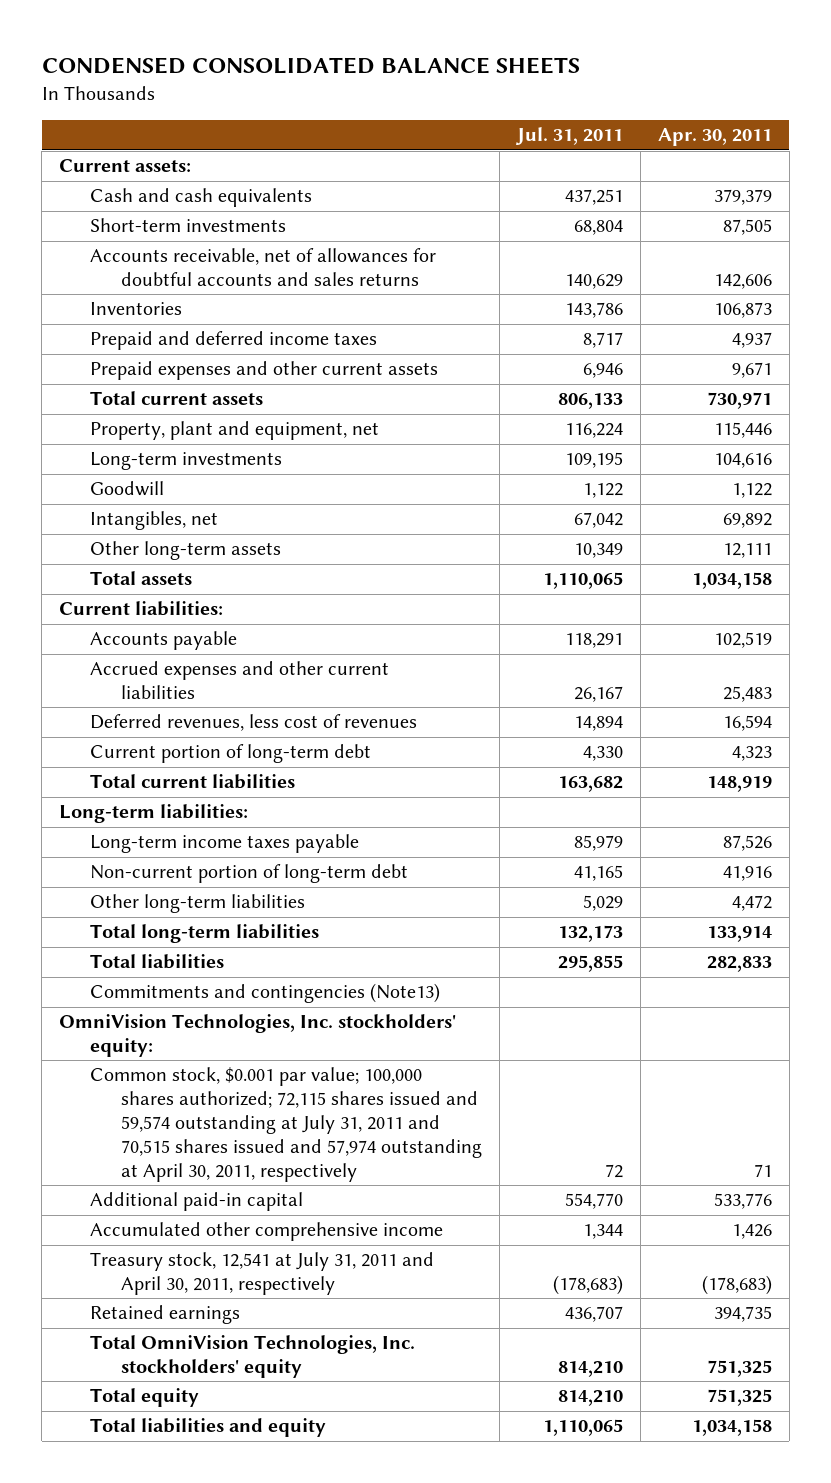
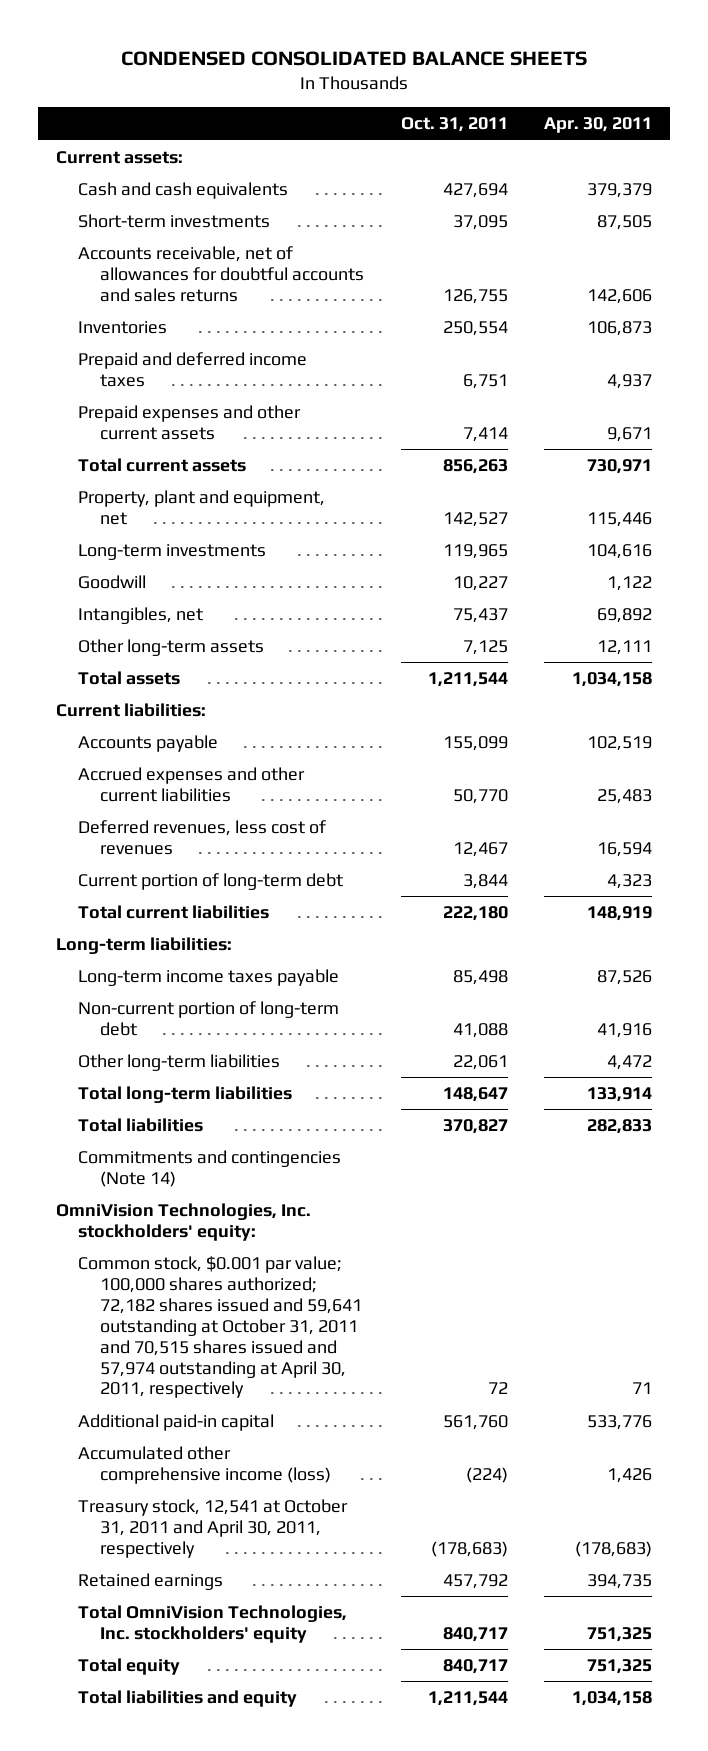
- | Jul. 31, 2011 | Apr. 30, 2011
+ | Oct. 31, 2011 | Apr. 30, 2011
- Commitments and contingencies (Note13)
+ Commitments and contingencies (Note 14)
- Common stock, $0.001 par value; 100,000 shares authorized; 72,115 shares issued and 59,574 outstanding at July 31, 2011 and 70,515 shares issued and 57,974 outstanding at April 30, 2011, respectively | 72 | 71
+ Common stock, $0.001 par value; 100,000 shares authorized; 72,182 shares issued and 59,641 outstanding at October 31, 2011 and 70,515 shares issued and 57,974 outstanding at April 30, 2011, respectively | 72 | 71
- Accumulated other comprehensive income | 1,344 | 1,426
- Treasury stock, 12,541 at July 31, 2011 and April 30, 2011, respectively | (178,683) | (178,683)
+ Accumulated other comprehensive income (loss) | (224) | 1,426
+ Treasury stock, 12,541 at October 31, 2011 and April 30, 2011, respectively | (178,683) | (178,683)

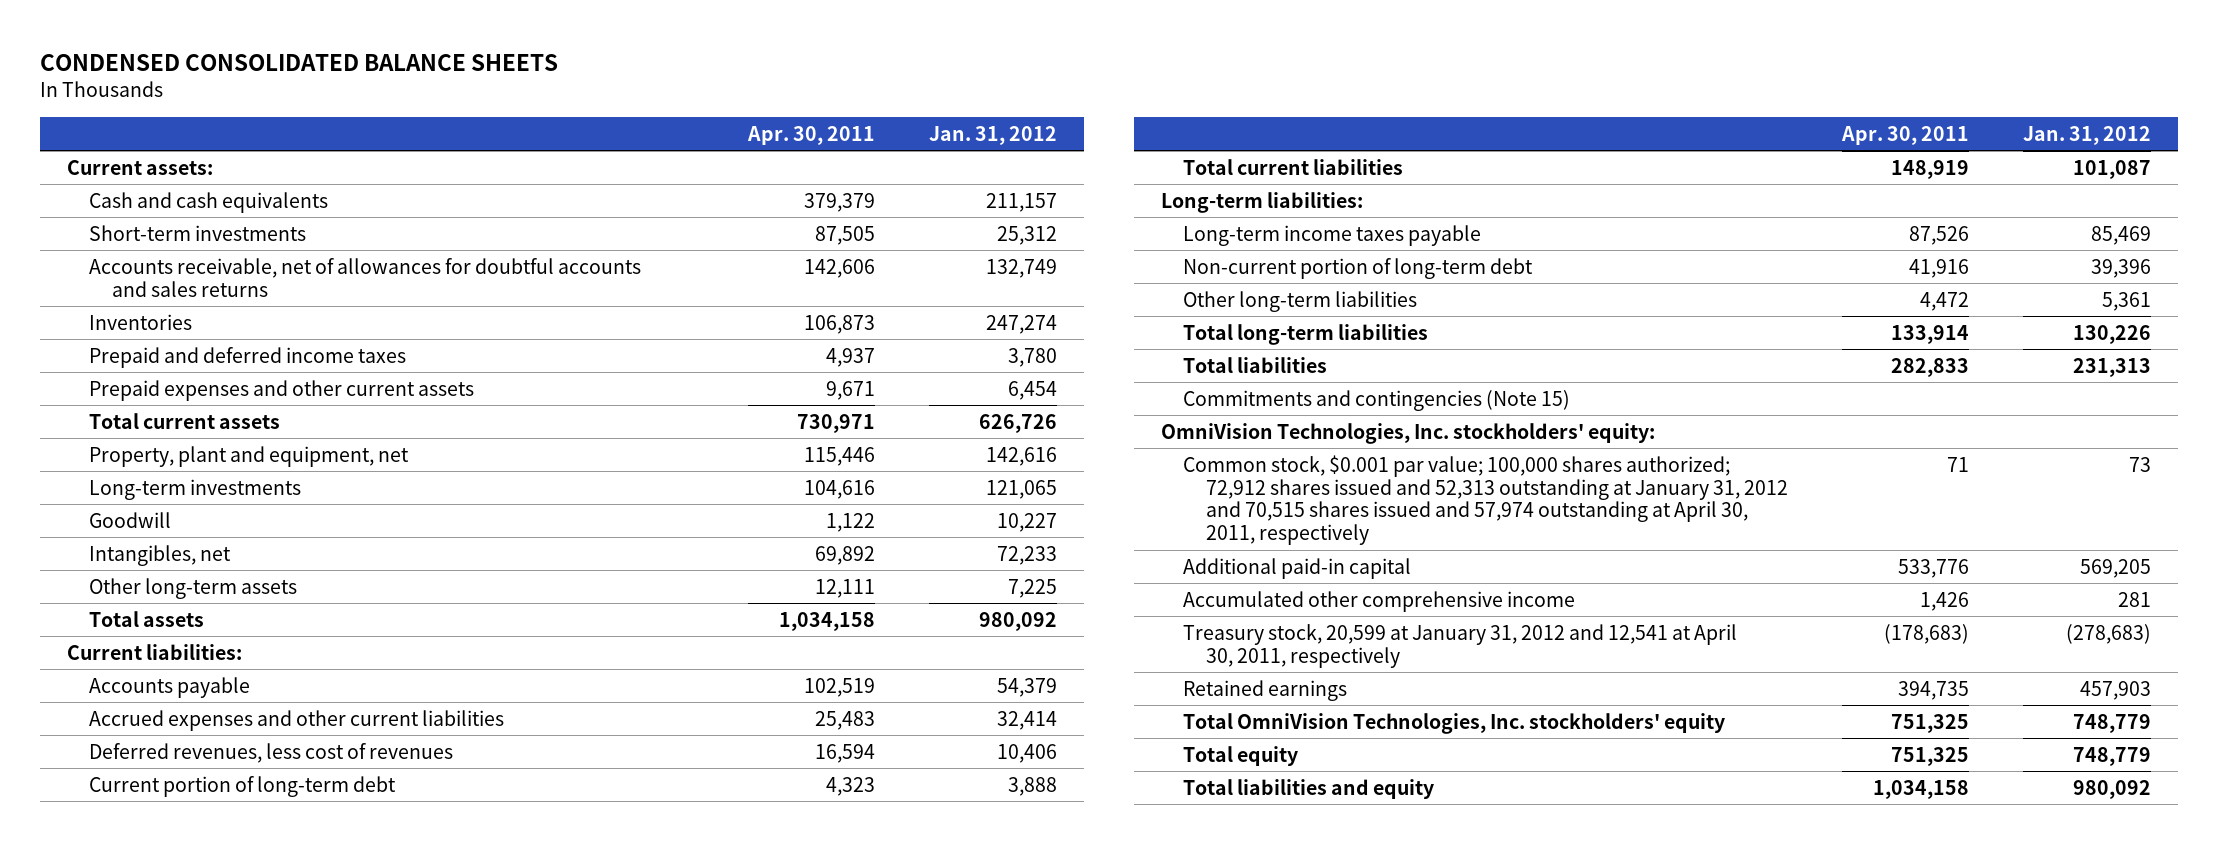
- | Oct. 31, 2011 | Apr. 30, 2011
+ | Apr. 30, 2011 | Jan. 31, 2012
- Commitments and contingencies (Note 14)
+ Commitments and contingencies (Note 15)
- Common stock, $0.001 par value; 100,000 shares authorized; 72,182 shares issued and 59,641 outstanding at October 31, 2011 and 70,515 shares issued and 57,974 outstanding at April 30, 2011, respectively | 72 | 71
+ Common stock, $0.001 par value; 100,000 shares authorized; 72,912 shares issued and 52,313 outstanding at January 31, 2012 and 70,515 shares issued and 57,974 outstanding at April 30, 2011, respectively | 71 | 73
- Accumulated other comprehensive income (loss) | (224) | 1,426
- Treasury stock, 12,541 at October 31, 2011 and April 30, 2011, respectively | (178,683) | (178,683)
+ Accumulated other comprehensive income | 1,426 | 281
+ Treasury stock, 20,599 at January 31, 2012 and 12,541 at April 30, 2011, respectively | (178,683) | (278,683)

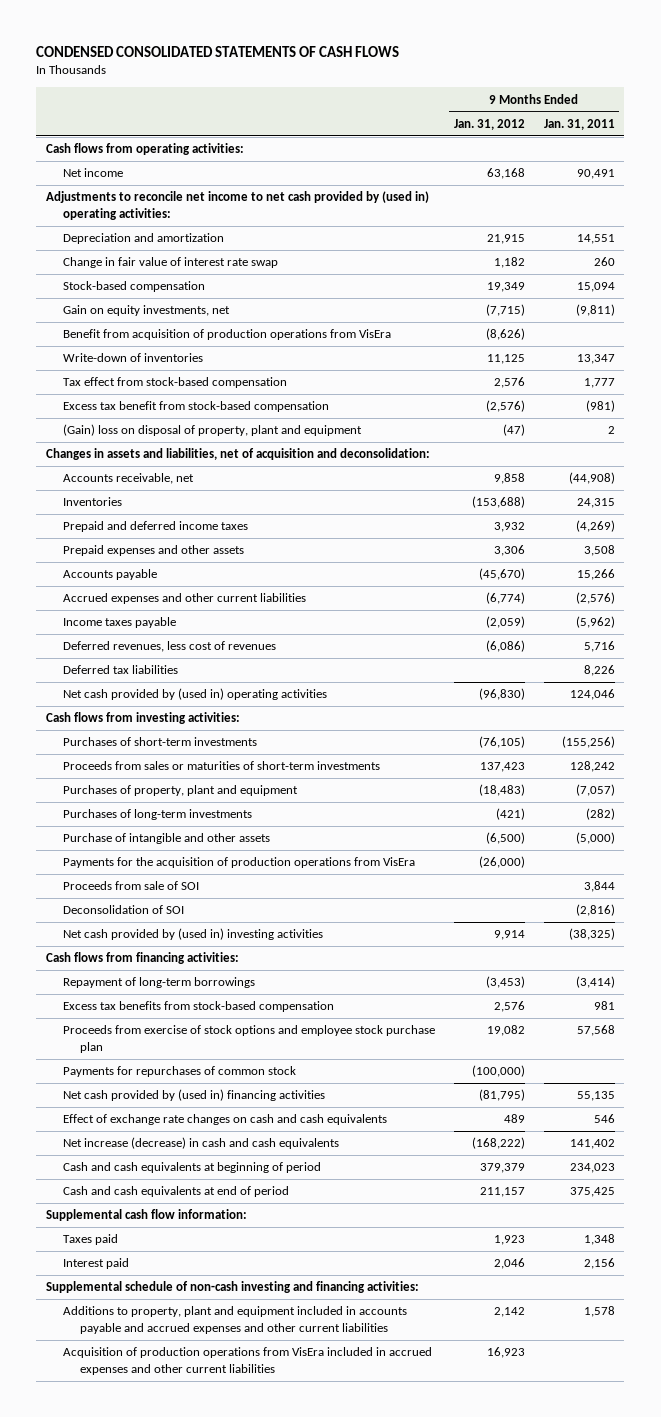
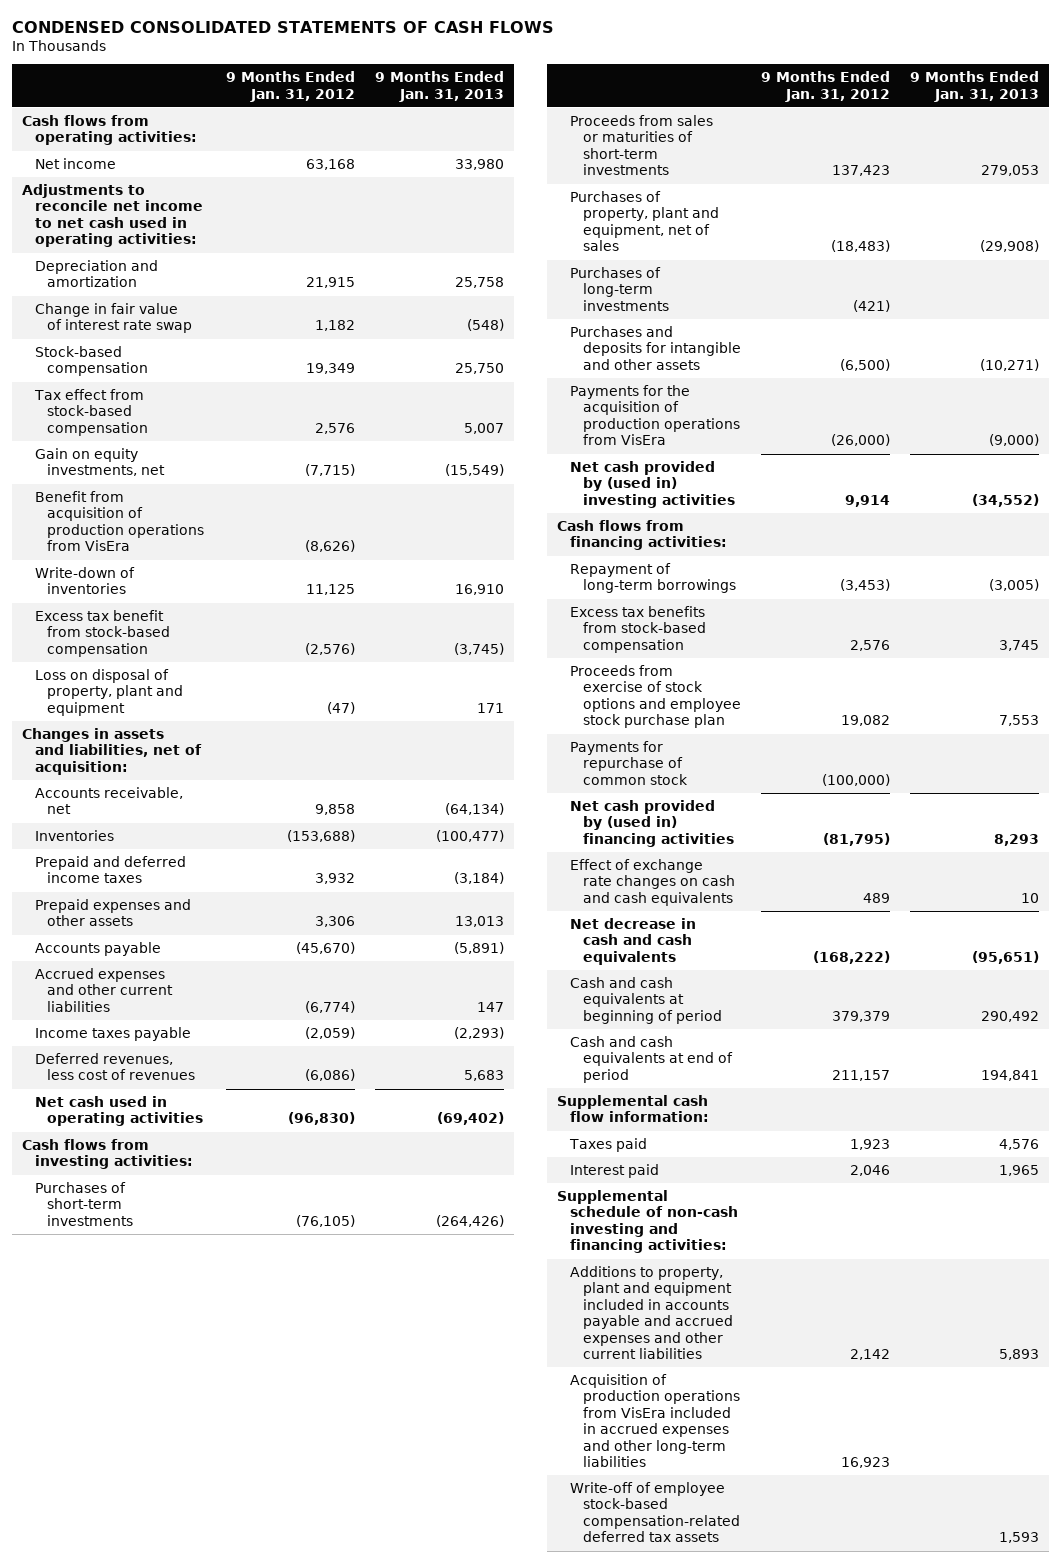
- | 9 Months Ended Jan. 31, 2012 | 9 Months Ended Jan. 31, 2011
+ | 9 Months Ended Jan. 31, 2012 | 9 Months Ended Jan. 31, 2013
- Adjustments to reconcile net income to net cash provided by (used in) operating activities:
+ Adjustments to reconcile net income to net cash used in operating activities:
moved up: Tax effect from stock-based compensation | 2,576 | 5,007
- (Gain) loss on disposal of property, plant and equipment | (47) | 2
- Changes in assets and liabilities, net of acquisition and deconsolidation:
+ Loss on disposal of property, plant and equipment | (47) | 171
+ Changes in assets and liabilities, net of acquisition:
- Deferred tax liabilities | | 8,226
- Net cash provided by (used in) operating activities | (96,830) | 124,046
+ Net cash used in operating activities | (96,830) | (69,402)
- Purchases of property, plant and equipment | (18,483) | (7,057)
+ Purchases of property, plant and equipment, net of sales | (18,483) | (29,908)
- Purchase of intangible and other assets | (6,500) | (5,000)
+ Purchases and deposits for intangible and other assets | (6,500) | (10,271)
- Proceeds from sale of SOI | | 3,844
- Deconsolidation of SOI | | (2,816)
- Payments for repurchases of common stock | (100,000) |
+ Payments for repurchase of common stock | (100,000) |
- Net increase (decrease) in cash and cash equivalents | (168,222) | 141,402
+ Net decrease in cash and cash equivalents | (168,222) | (95,651)
- Acquisition of production operations from VisEra included in accrued expenses and other current liabilities | 16,923 |
+ Acquisition of production operations from VisEra included in accrued expenses and other long-term liabilities | 16,923 |
+ Write-off of employee stock-based compensation-related deferred tax assets | | 1,593

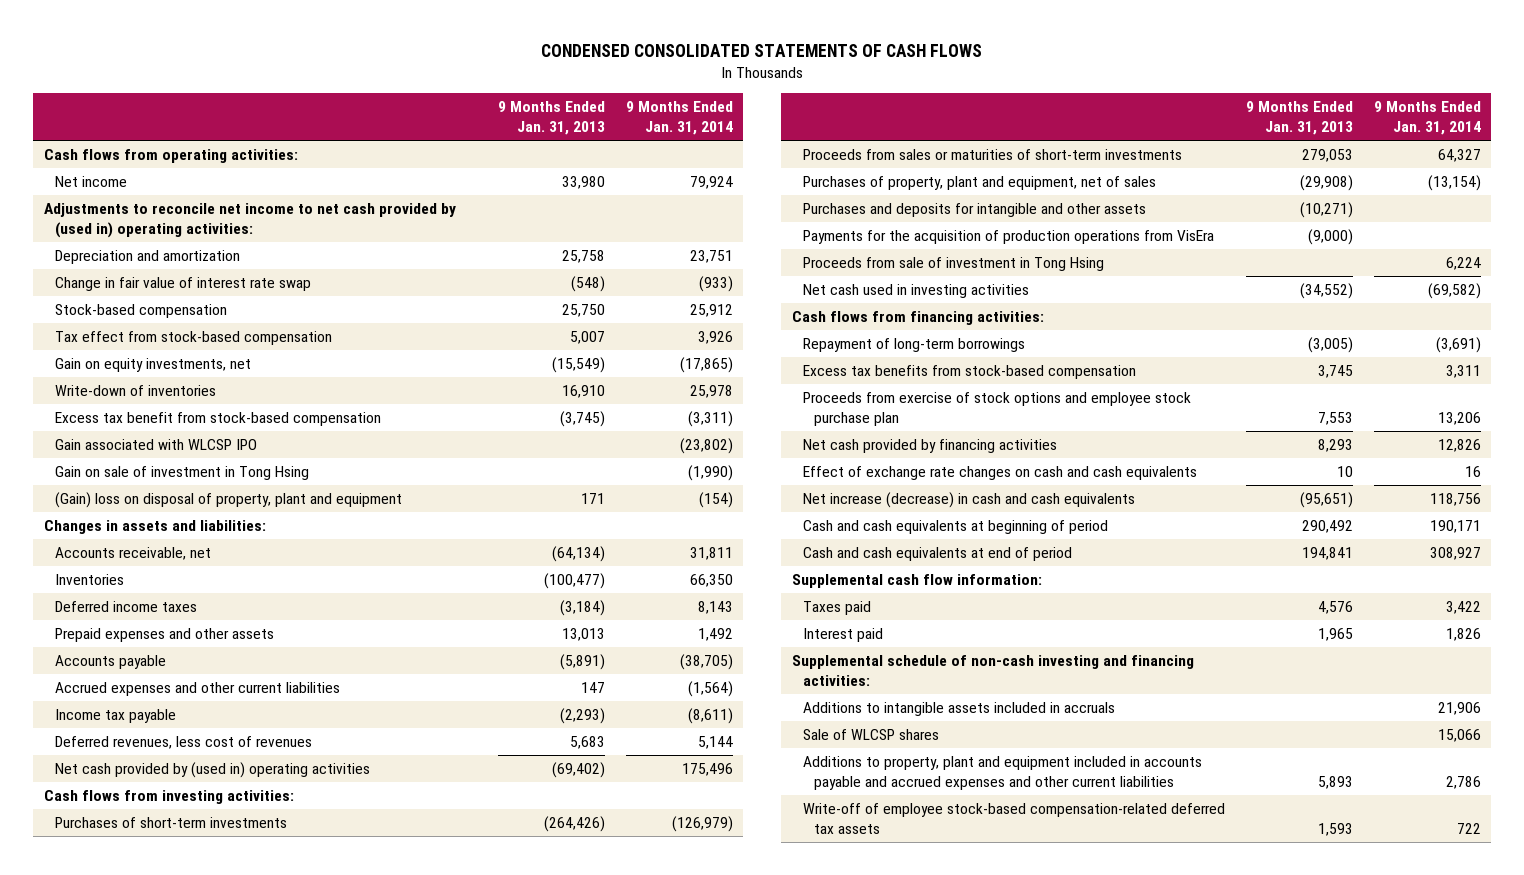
- | 9 Months Ended Jan. 31, 2012 | 9 Months Ended Jan. 31, 2013
+ | 9 Months Ended Jan. 31, 2013 | 9 Months Ended Jan. 31, 2014
- Adjustments to reconcile net income to net cash used in operating activities:
+ Adjustments to reconcile net income to net cash provided by (used in) operating activities:
- Benefit from acquisition of production operations from VisEra | (8,626) |
- Loss on disposal of property, plant and equipment | (47) | 171
- Changes in assets and liabilities, net of acquisition:
+ Gain associated with WLCSP IPO | | (23,802)
+ Gain on sale of investment in Tong Hsing | | (1,990)
+ (Gain) loss on disposal of property, plant and equipment | 171 | (154)
+ Changes in assets and liabilities:
- Prepaid and deferred income taxes | 3,932 | (3,184)
+ Deferred income taxes | (3,184) | 8,143
- Income taxes payable | (2,059) | (2,293)
+ Income tax payable | (2,293) | (8,611)
- Net cash used in operating activities | (96,830) | (69,402)
+ Net cash provided by (used in) operating activities | (69,402) | 175,496
- Purchases of long-term investments | (421) |
- Net cash provided by (used in) investing activities | 9,914 | (34,552)
+ Proceeds from sale of investment in Tong Hsing | | 6,224
+ Net cash used in investing activities | (34,552) | (69,582)
- Payments for repurchase of common stock | (100,000) |
- Net cash provided by (used in) financing activities | (81,795) | 8,293
+ Net cash provided by financing activities | 8,293 | 12,826
- Net decrease in cash and cash equivalents | (168,222) | (95,651)
+ Net increase (decrease) in cash and cash equivalents | (95,651) | 118,756
+ Additions to intangible assets included in accruals | | 21,906
+ Sale of WLCSP shares | | 15,066
- Acquisition of production operations from VisEra included in accrued expenses and other long-term liabilities | 16,923 |

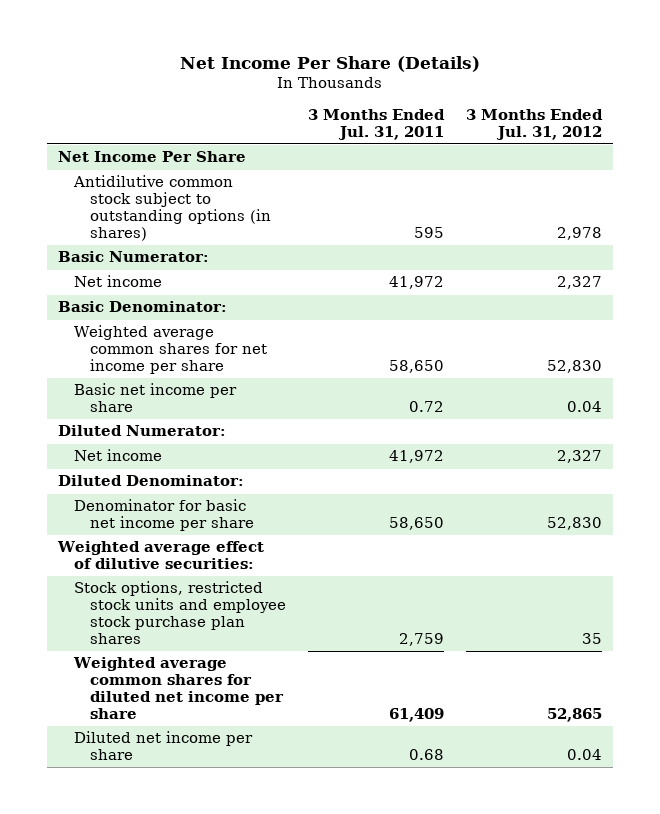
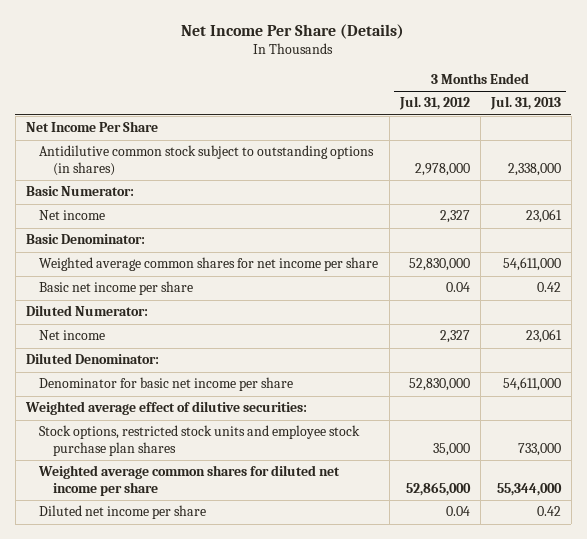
- | 3 Months Ended Jul. 31, 2011 | 3 Months Ended Jul. 31, 2012
+ | 3 Months Ended Jul. 31, 2012 | 3 Months Ended Jul. 31, 2013
- Antidilutive common stock subject to outstanding options (in shares) | 595 | 2,978
+ Antidilutive common stock subject to outstanding options (in shares) | 2,978,000 | 2,338,000
- Weighted average common shares for net income per share | 58,650 | 52,830
+ Weighted average common shares for net income per share | 52,830,000 | 54,611,000
- Denominator for basic net income per share | 58,650 | 52,830
+ Denominator for basic net income per share | 52,830,000 | 54,611,000
- Stock options, restricted stock units and employee stock purchase plan shares | 2,759 | 35
- Weighted average common shares for diluted net income per share | 61,409 | 52,865
+ Stock options, restricted stock units and employee stock purchase plan shares | 35,000 | 733,000
+ Weighted average common shares for diluted net income per share | 52,865,000 | 55,344,000

